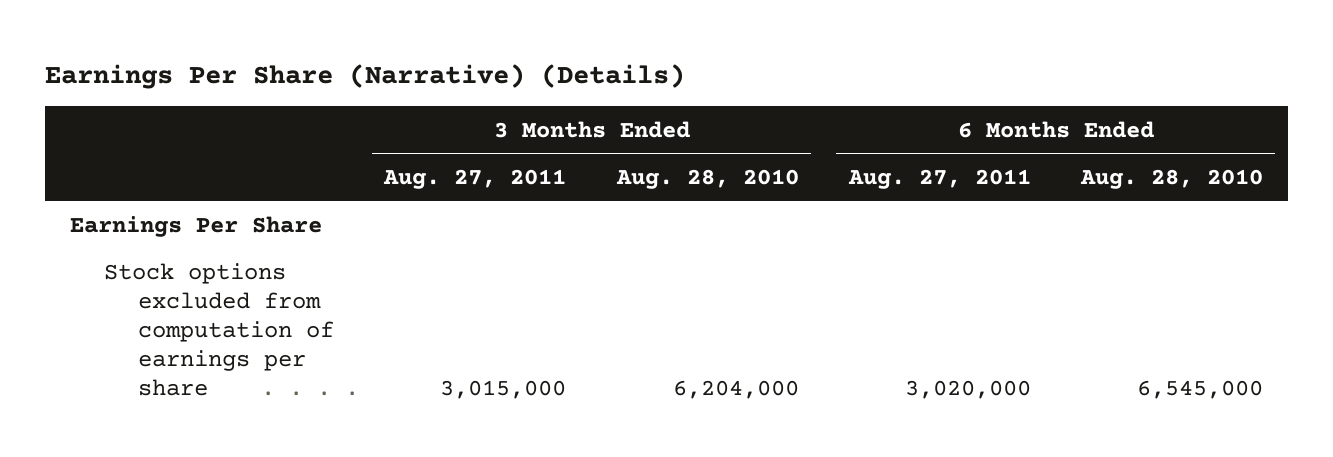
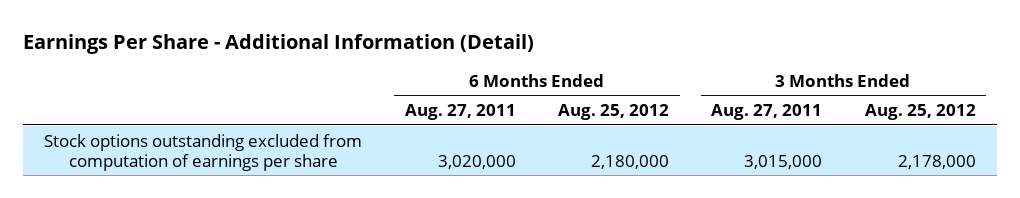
- Earnings Per Share (Narrative) (Details)
+ Earnings Per Share - Additional Information (Detail)
- | 3 Months Ended Aug. 27, 2011 | 3 Months Ended Aug. 28, 2010 | 6 Months Ended Aug. 27, 2011 | 6 Months Ended Aug. 28, 2010
+ | 6 Months Ended Aug. 27, 2011 | 6 Months Ended Aug. 25, 2012 | 3 Months Ended Aug. 27, 2011 | 3 Months Ended Aug. 25, 2012
- Earnings Per Share
- Stock options excluded from computation of earnings per share | 3,015,000 | 6,204,000 | 3,020,000 | 6,545,000
+ Stock options outstanding excluded from computation of earnings per share | 3,020,000 | 2,180,000 | 3,015,000 | 2,178,000

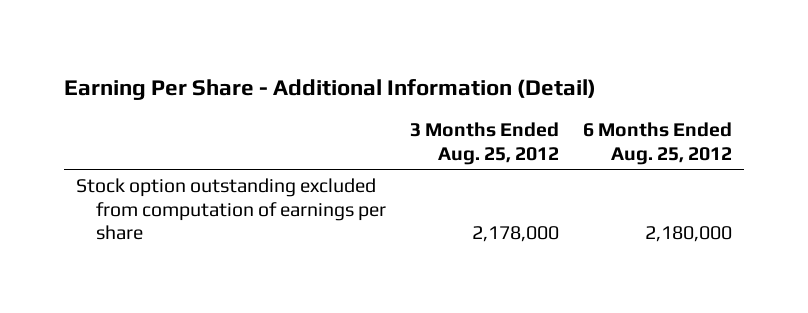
- Earnings Per Share - Additional Information (Detail)
+ Earning Per Share - Additional Information (Detail)
- | 6 Months Ended Aug. 27, 2011 | 6 Months Ended Aug. 25, 2012 | 3 Months Ended Aug. 27, 2011 | 3 Months Ended Aug. 25, 2012
+ | 3 Months Ended Aug. 25, 2012 | 6 Months Ended Aug. 25, 2012
- Stock options outstanding excluded from computation of earnings per share | 3,020,000 | 2,180,000 | 3,015,000 | 2,178,000
+ Stock option outstanding excluded from computation of earnings per share | 2,178,000 | 2,180,000

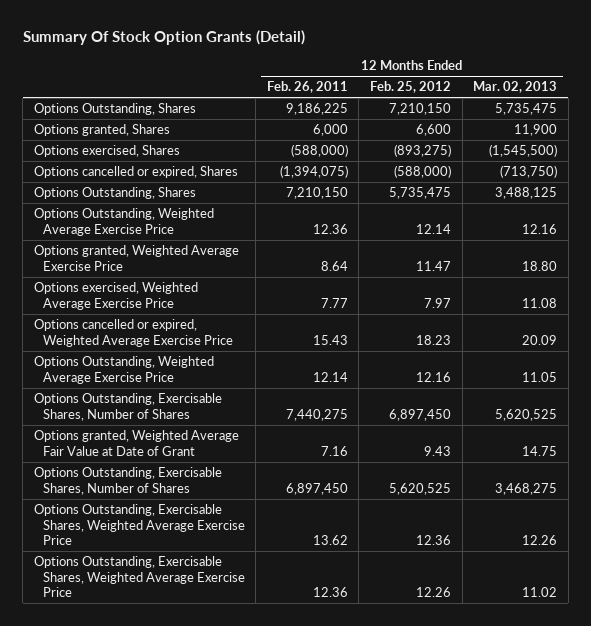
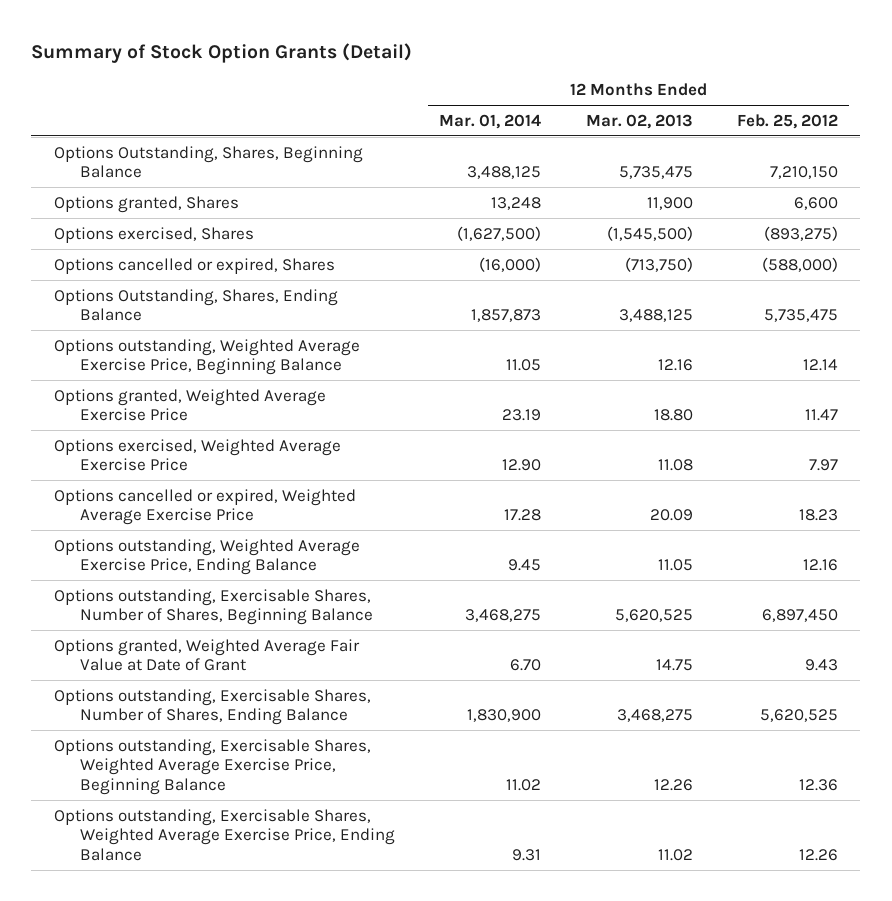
- Summary Of Stock Option Grants (Detail)
+ Summary of Stock Option Grants (Detail)
- | 12 Months Ended Feb. 26, 2011 | 12 Months Ended Feb. 25, 2012 | 12 Months Ended Mar. 02, 2013
+ | 12 Months Ended Mar. 01, 2014 | 12 Months Ended Mar. 02, 2013 | 12 Months Ended Feb. 25, 2012
- Options Outstanding, Shares | 9,186,225 | 7,210,150 | 5,735,475
+ Options Outstanding, Shares, Beginning Balance | 3,488,125 | 5,735,475 | 7,210,150
- Options Outstanding, Shares | 7,210,150 | 5,735,475 | 3,488,125
- Options Outstanding, Weighted Average Exercise Price | 12.36 | 12.14 | 12.16
+ Options Outstanding, Shares, Ending Balance | 1,857,873 | 3,488,125 | 5,735,475
+ Options outstanding, Weighted Average Exercise Price, Beginning Balance | 11.05 | 12.16 | 12.14
- Options Outstanding, Weighted Average Exercise Price | 12.14 | 12.16 | 11.05
- Options Outstanding, Exercisable Shares, Number of Shares | 7,440,275 | 6,897,450 | 5,620,525
+ Options outstanding, Weighted Average Exercise Price, Ending Balance | 9.45 | 11.05 | 12.16
+ Options outstanding, Exercisable Shares, Number of Shares, Beginning Balance | 3,468,275 | 5,620,525 | 6,897,450
- Options Outstanding, Exercisable Shares, Number of Shares | 6,897,450 | 5,620,525 | 3,468,275
- Options Outstanding, Exercisable Shares, Weighted Average Exercise Price | 13.62 | 12.36 | 12.26
- Options Outstanding, Exercisable Shares, Weighted Average Exercise Price | 12.36 | 12.26 | 11.02
+ Options outstanding, Exercisable Shares, Number of Shares, Ending Balance | 1,830,900 | 3,468,275 | 5,620,525
+ Options outstanding, Exercisable Shares, Weighted Average Exercise Price, Beginning Balance | 11.02 | 12.26 | 12.36
+ Options outstanding, Exercisable Shares, Weighted Average Exercise Price, Ending Balance | 9.31 | 11.02 | 12.26

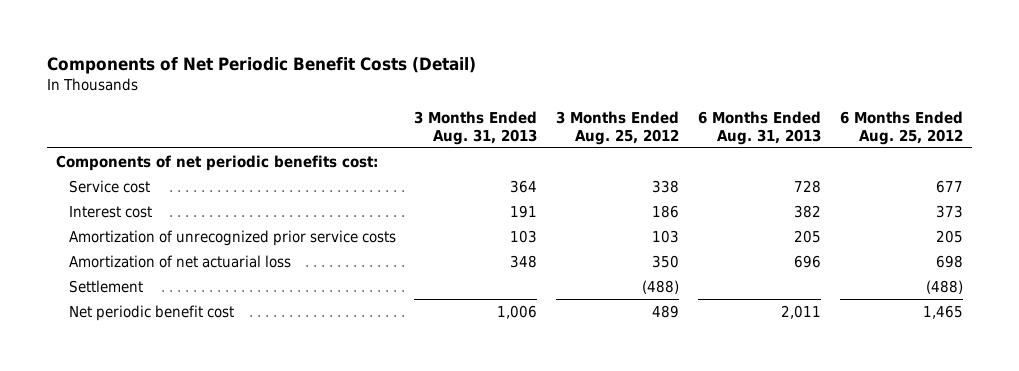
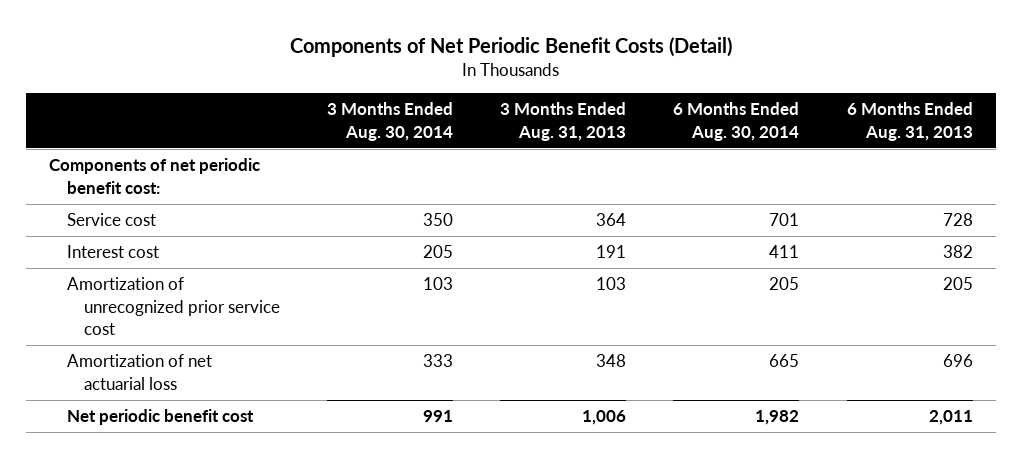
- | 3 Months Ended Aug. 31, 2013 | 3 Months Ended Aug. 25, 2012 | 6 Months Ended Aug. 31, 2013 | 6 Months Ended Aug. 25, 2012
+ | 3 Months Ended Aug. 30, 2014 | 3 Months Ended Aug. 31, 2013 | 6 Months Ended Aug. 30, 2014 | 6 Months Ended Aug. 31, 2013
- Components of net periodic benefits cost:
+ Components of net periodic benefit cost:
- Amortization of unrecognized prior service costs | 103 | 103 | 205 | 205
+ Amortization of unrecognized prior service cost | 103 | 103 | 205 | 205
- Settlement | | (488) | | (488)

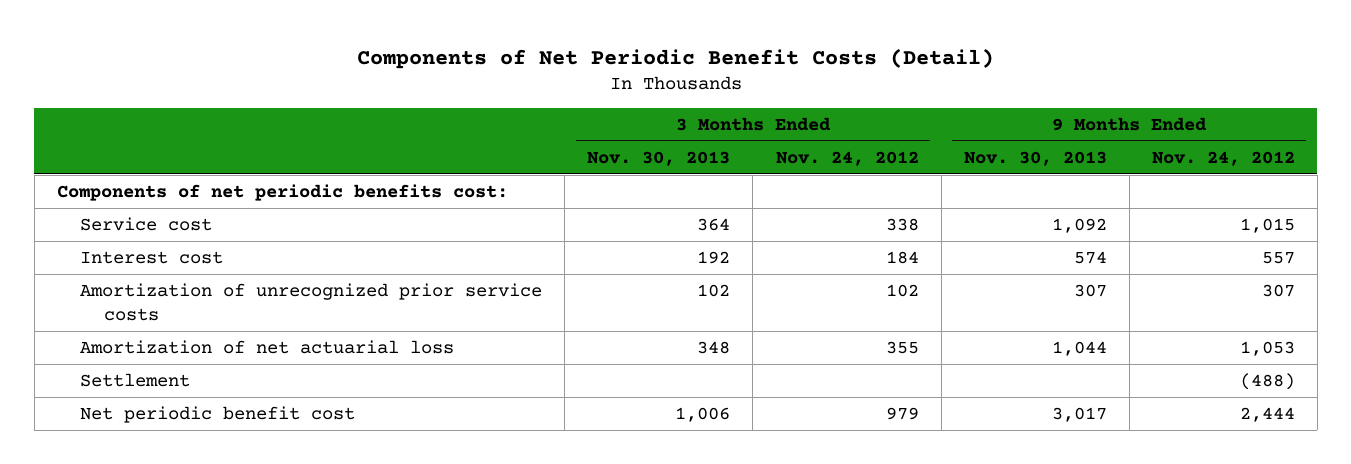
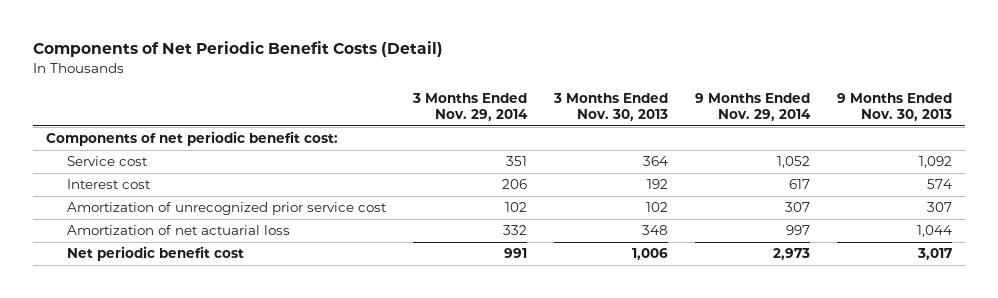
- | 3 Months Ended Nov. 30, 2013 | 3 Months Ended Nov. 24, 2012 | 9 Months Ended Nov. 30, 2013 | 9 Months Ended Nov. 24, 2012
+ | 3 Months Ended Nov. 29, 2014 | 3 Months Ended Nov. 30, 2013 | 9 Months Ended Nov. 29, 2014 | 9 Months Ended Nov. 30, 2013
- Components of net periodic benefits cost:
+ Components of net periodic benefit cost:
- Amortization of unrecognized prior service costs | 102 | 102 | 307 | 307
+ Amortization of unrecognized prior service cost | 102 | 102 | 307 | 307
- Settlement | | | | (488)

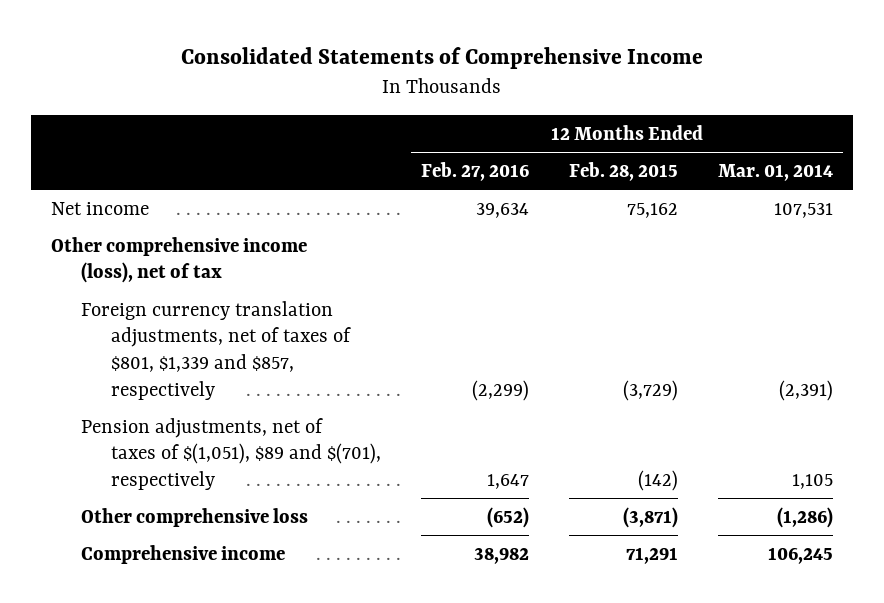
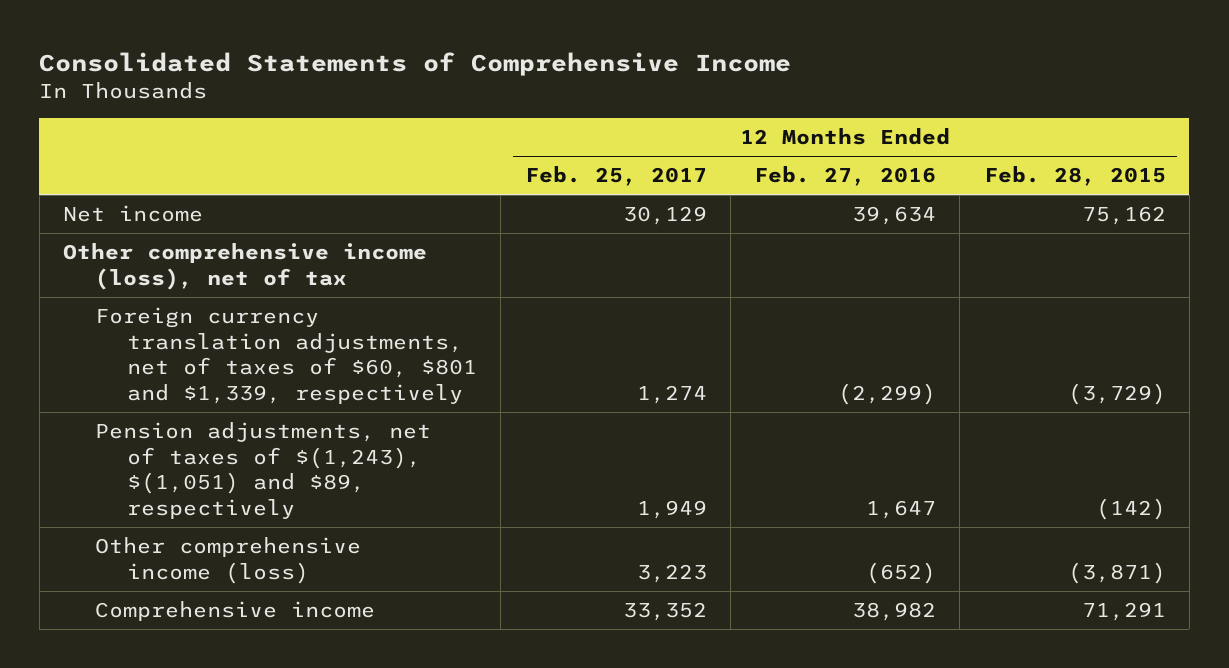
- | 12 Months Ended Feb. 27, 2016 | 12 Months Ended Feb. 28, 2015 | 12 Months Ended Mar. 01, 2014
+ | 12 Months Ended Feb. 25, 2017 | 12 Months Ended Feb. 27, 2016 | 12 Months Ended Feb. 28, 2015
- Foreign currency translation adjustments, net of taxes of $801, $1,339 and $857, respectively | (2,299) | (3,729) | (2,391)
- Pension adjustments, net of taxes of $(1,051), $89 and $(701), respectively | 1,647 | (142) | 1,105
- Other comprehensive loss | (652) | (3,871) | (1,286)
+ Foreign currency translation adjustments, net of taxes of $60, $801 and $1,339, respectively | 1,274 | (2,299) | (3,729)
+ Pension adjustments, net of taxes of $(1,243), $(1,051) and $89, respectively | 1,949 | 1,647 | (142)
+ Other comprehensive income (loss) | 3,223 | (652) | (3,871)

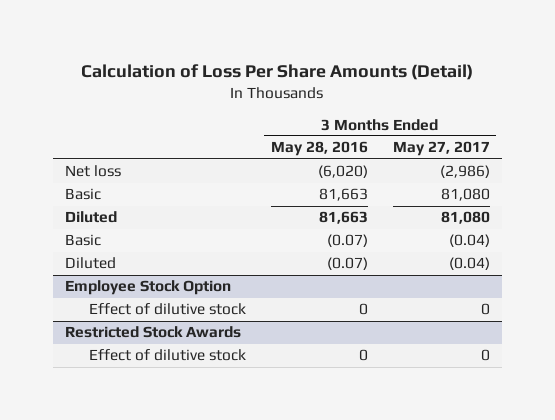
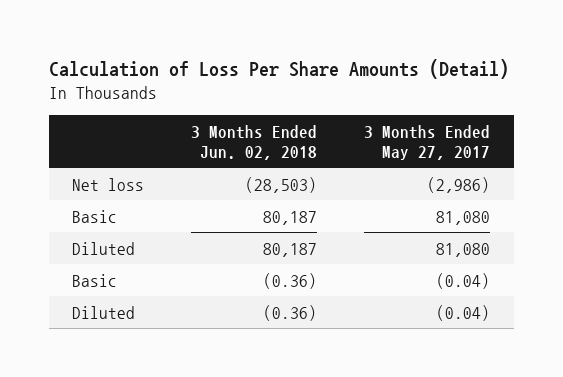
- | 3 Months Ended May 28, 2016 | 3 Months Ended May 27, 2017
+ | 3 Months Ended Jun. 02, 2018 | 3 Months Ended May 27, 2017
- Employee Stock Option
- Effect of dilutive stock | 0 | 0
- Restricted Stock Awards
- Effect of dilutive stock | 0 | 0

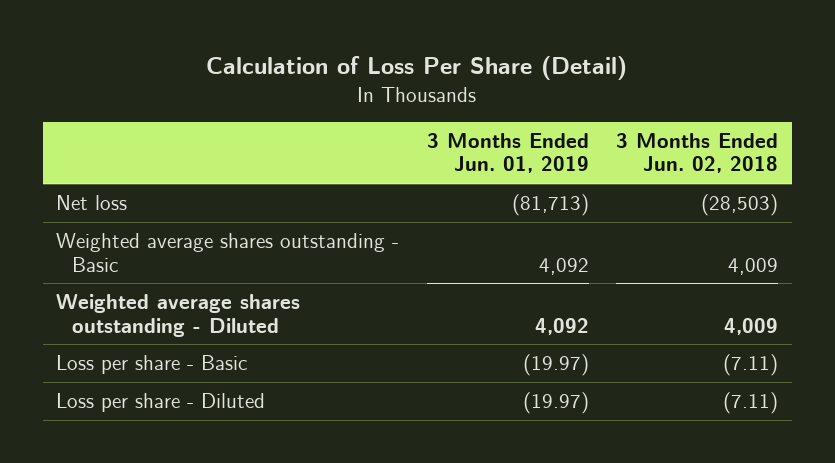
- Calculation of Loss Per Share Amounts (Detail)
+ Calculation of Loss Per Share (Detail)
- | 3 Months Ended Jun. 02, 2018 | 3 Months Ended May 27, 2017
+ | 3 Months Ended Jun. 01, 2019 | 3 Months Ended Jun. 02, 2018
- Basic | 80,187 | 81,080
- Diluted | 80,187 | 81,080
- Basic | (0.36) | (0.04)
- Diluted | (0.36) | (0.04)
+ Weighted average shares outstanding - Basic | 4,092 | 4,009
+ Weighted average shares outstanding - Diluted | 4,092 | 4,009
+ Loss per share - Basic | (19.97) | (7.11)
+ Loss per share - Diluted | (19.97) | (7.11)

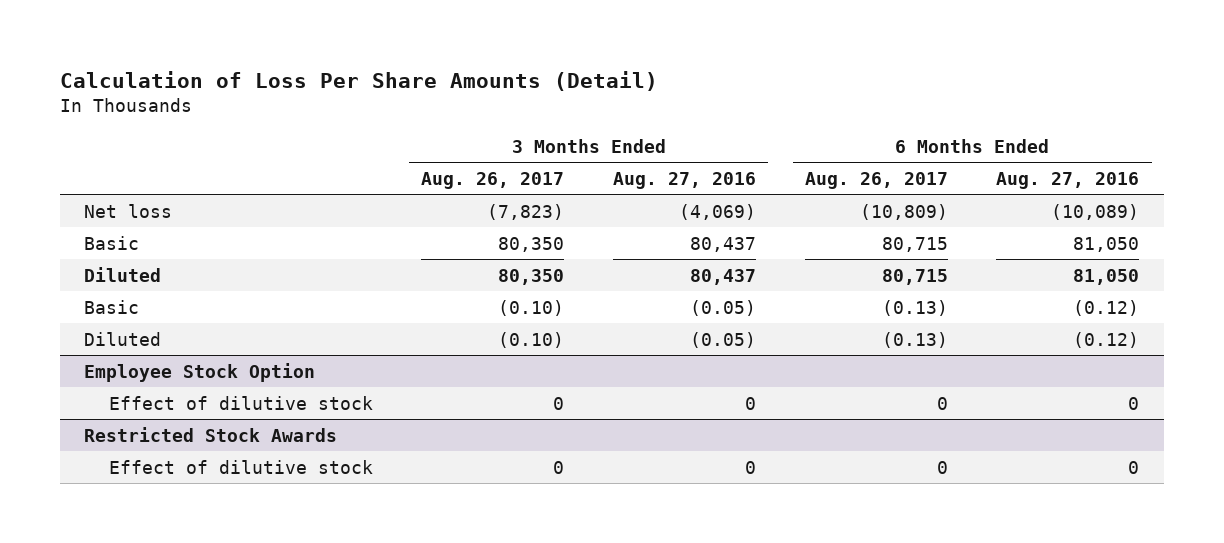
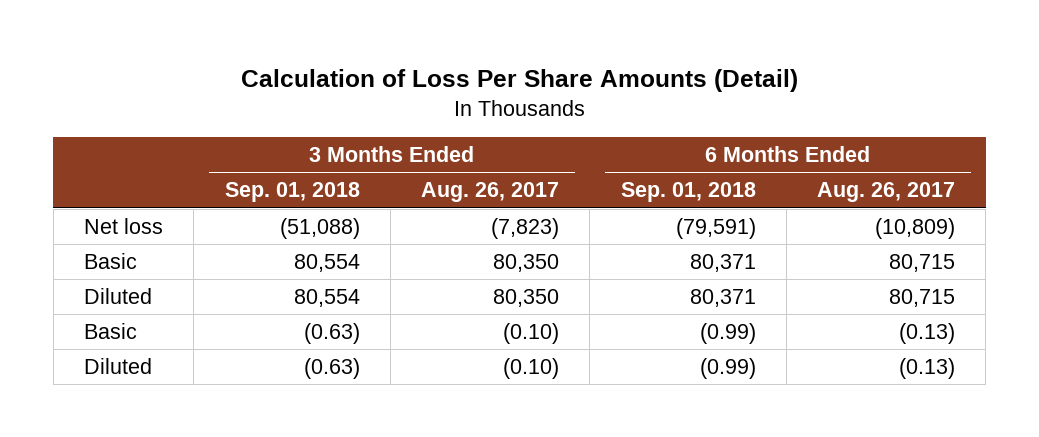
- | 3 Months Ended Aug. 26, 2017 | 3 Months Ended Aug. 27, 2016 | 6 Months Ended Aug. 26, 2017 | 6 Months Ended Aug. 27, 2016
+ | 3 Months Ended Sep. 01, 2018 | 3 Months Ended Aug. 26, 2017 | 6 Months Ended Sep. 01, 2018 | 6 Months Ended Aug. 26, 2017
- Employee Stock Option
- Effect of dilutive stock | 0 | 0 | 0 | 0
- Restricted Stock Awards
- Effect of dilutive stock | 0 | 0 | 0 | 0

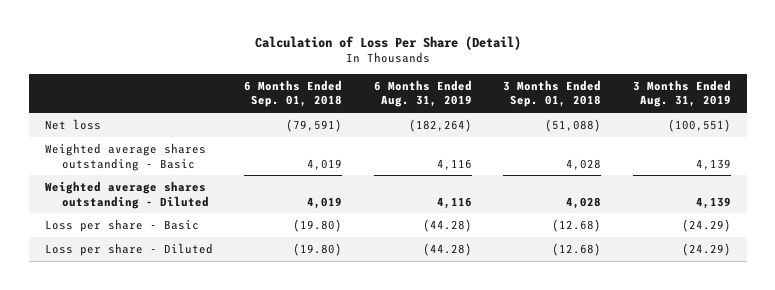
- Calculation of Loss Per Share Amounts (Detail)
+ Calculation of Loss Per Share (Detail)
- | 3 Months Ended Sep. 01, 2018 | 3 Months Ended Aug. 26, 2017 | 6 Months Ended Sep. 01, 2018 | 6 Months Ended Aug. 26, 2017
+ | 6 Months Ended Sep. 01, 2018 | 6 Months Ended Aug. 31, 2019 | 3 Months Ended Sep. 01, 2018 | 3 Months Ended Aug. 31, 2019
- Basic | 80,554 | 80,350 | 80,371 | 80,715
- Diluted | 80,554 | 80,350 | 80,371 | 80,715
- Basic | (0.63) | (0.10) | (0.99) | (0.13)
- Diluted | (0.63) | (0.10) | (0.99) | (0.13)
+ Weighted average shares outstanding - Basic | 4,019 | 4,116 | 4,028 | 4,139
+ Weighted average shares outstanding - Diluted | 4,019 | 4,116 | 4,028 | 4,139
+ Loss per share - Basic | (19.80) | (44.28) | (12.68) | (24.29)
+ Loss per share - Diluted | (19.80) | (44.28) | (12.68) | (24.29)

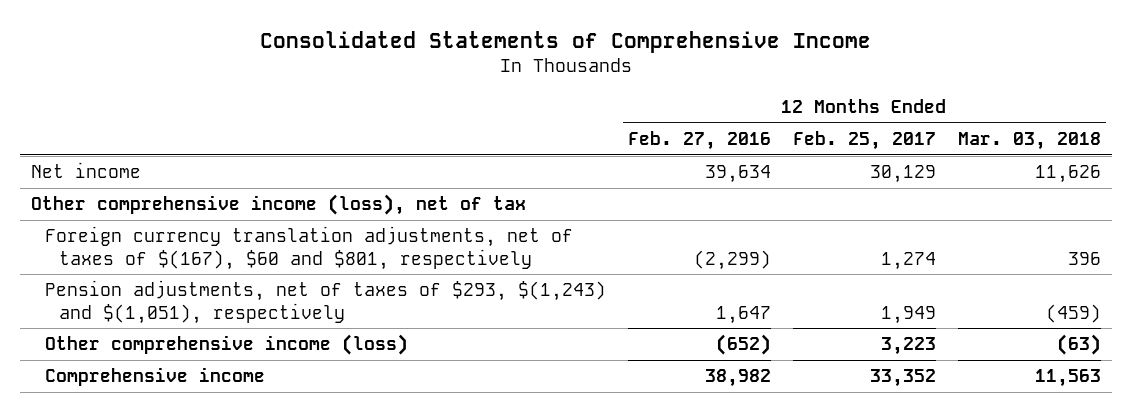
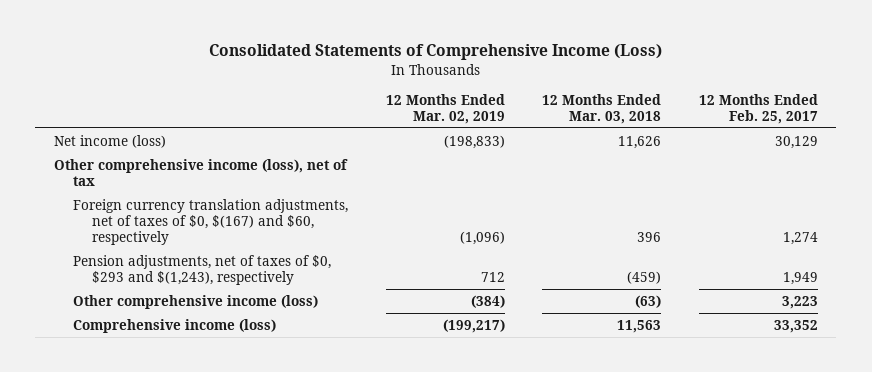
- Consolidated Statements of Comprehensive Income
+ Consolidated Statements of Comprehensive Income (Loss)
- | 12 Months Ended Feb. 27, 2016 | 12 Months Ended Feb. 25, 2017 | 12 Months Ended Mar. 03, 2018
+ | 12 Months Ended Mar. 02, 2019 | 12 Months Ended Mar. 03, 2018 | 12 Months Ended Feb. 25, 2017
- Net income | 39,634 | 30,129 | 11,626
+ Net income (loss) | (198,833) | 11,626 | 30,129
- Foreign currency translation adjustments, net of taxes of $(167), $60 and $801, respectively | (2,299) | 1,274 | 396
- Pension adjustments, net of taxes of $293, $(1,243) and $(1,051), respectively | 1,647 | 1,949 | (459)
+ Foreign currency translation adjustments, net of taxes of $0, $(167) and $60, respectively | (1,096) | 396 | 1,274
+ Pension adjustments, net of taxes of $0, $293 and $(1,243), respectively | 712 | (459) | 1,949
- Comprehensive income | 38,982 | 33,352 | 11,563
+ Comprehensive income (loss) | (199,217) | 11,563 | 33,352

